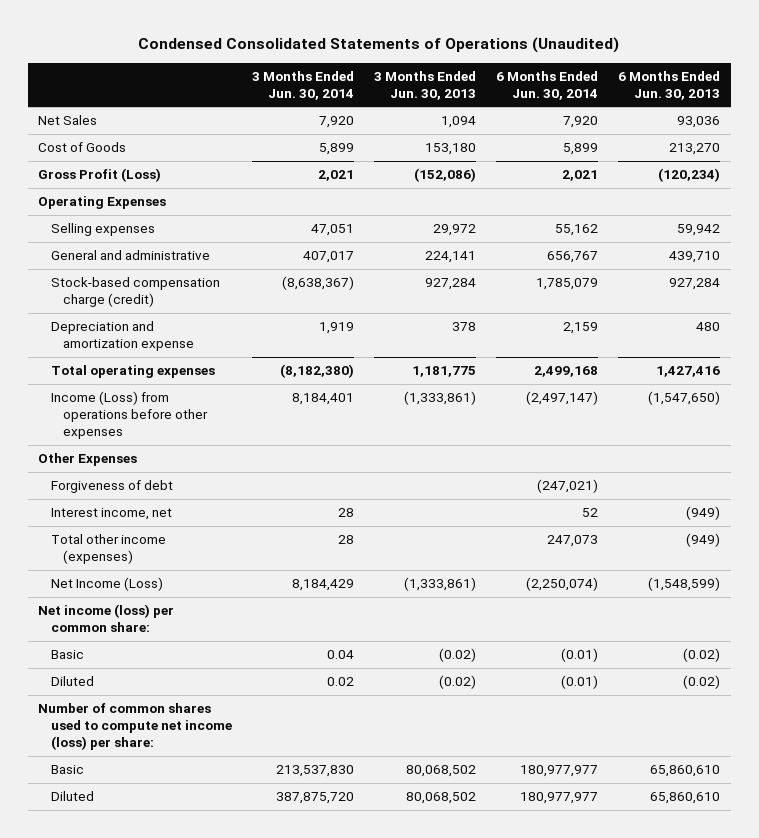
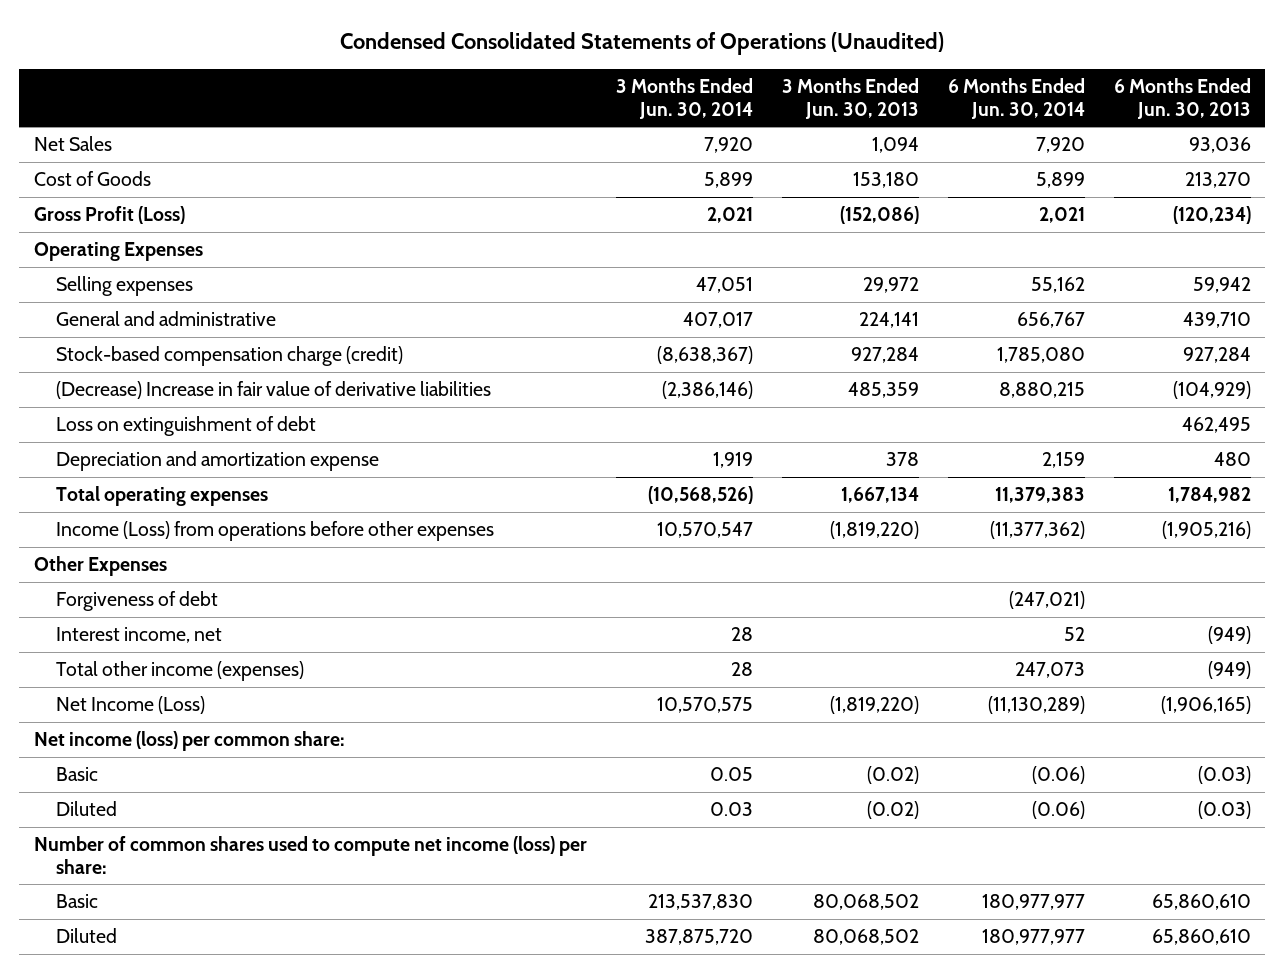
- Stock-based compensation charge (credit) | (8,638,367) | 927,284 | 1,785,079 | 927,284
+ Stock-based compensation charge (credit) | (8,638,367) | 927,284 | 1,785,080 | 927,284
+ (Decrease) Increase in fair value of derivative liabilities | (2,386,146) | 485,359 | 8,880,215 | (104,929)
+ Loss on extinguishment of debt | | | | 462,495
- Total operating expenses | (8,182,380) | 1,181,775 | 2,499,168 | 1,427,416
- Income (Loss) from operations before other expenses | 8,184,401 | (1,333,861) | (2,497,147) | (1,547,650)
+ Total operating expenses | (10,568,526) | 1,667,134 | 11,379,383 | 1,784,982
+ Income (Loss) from operations before other expenses | 10,570,547 | (1,819,220) | (11,377,362) | (1,905,216)
- Net Income (Loss) | 8,184,429 | (1,333,861) | (2,250,074) | (1,548,599)
+ Net Income (Loss) | 10,570,575 | (1,819,220) | (11,130,289) | (1,906,165)
- Basic | 0.04 | (0.02) | (0.01) | (0.02)
- Diluted | 0.02 | (0.02) | (0.01) | (0.02)
+ Basic | 0.05 | (0.02) | (0.06) | (0.03)
+ Diluted | 0.03 | (0.02) | (0.06) | (0.03)

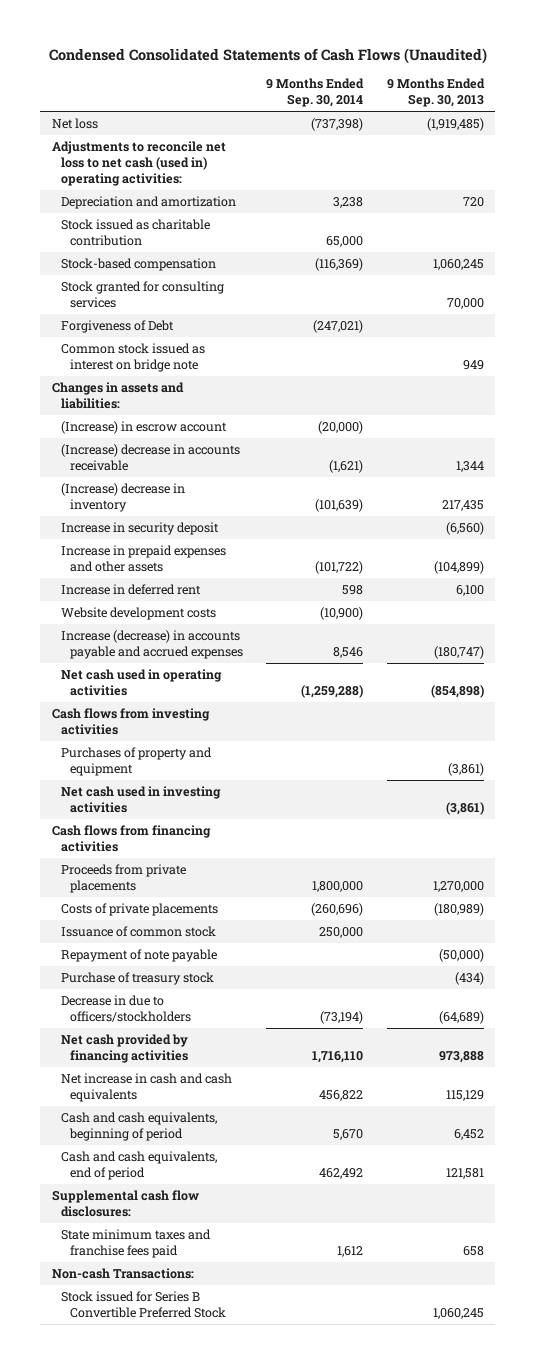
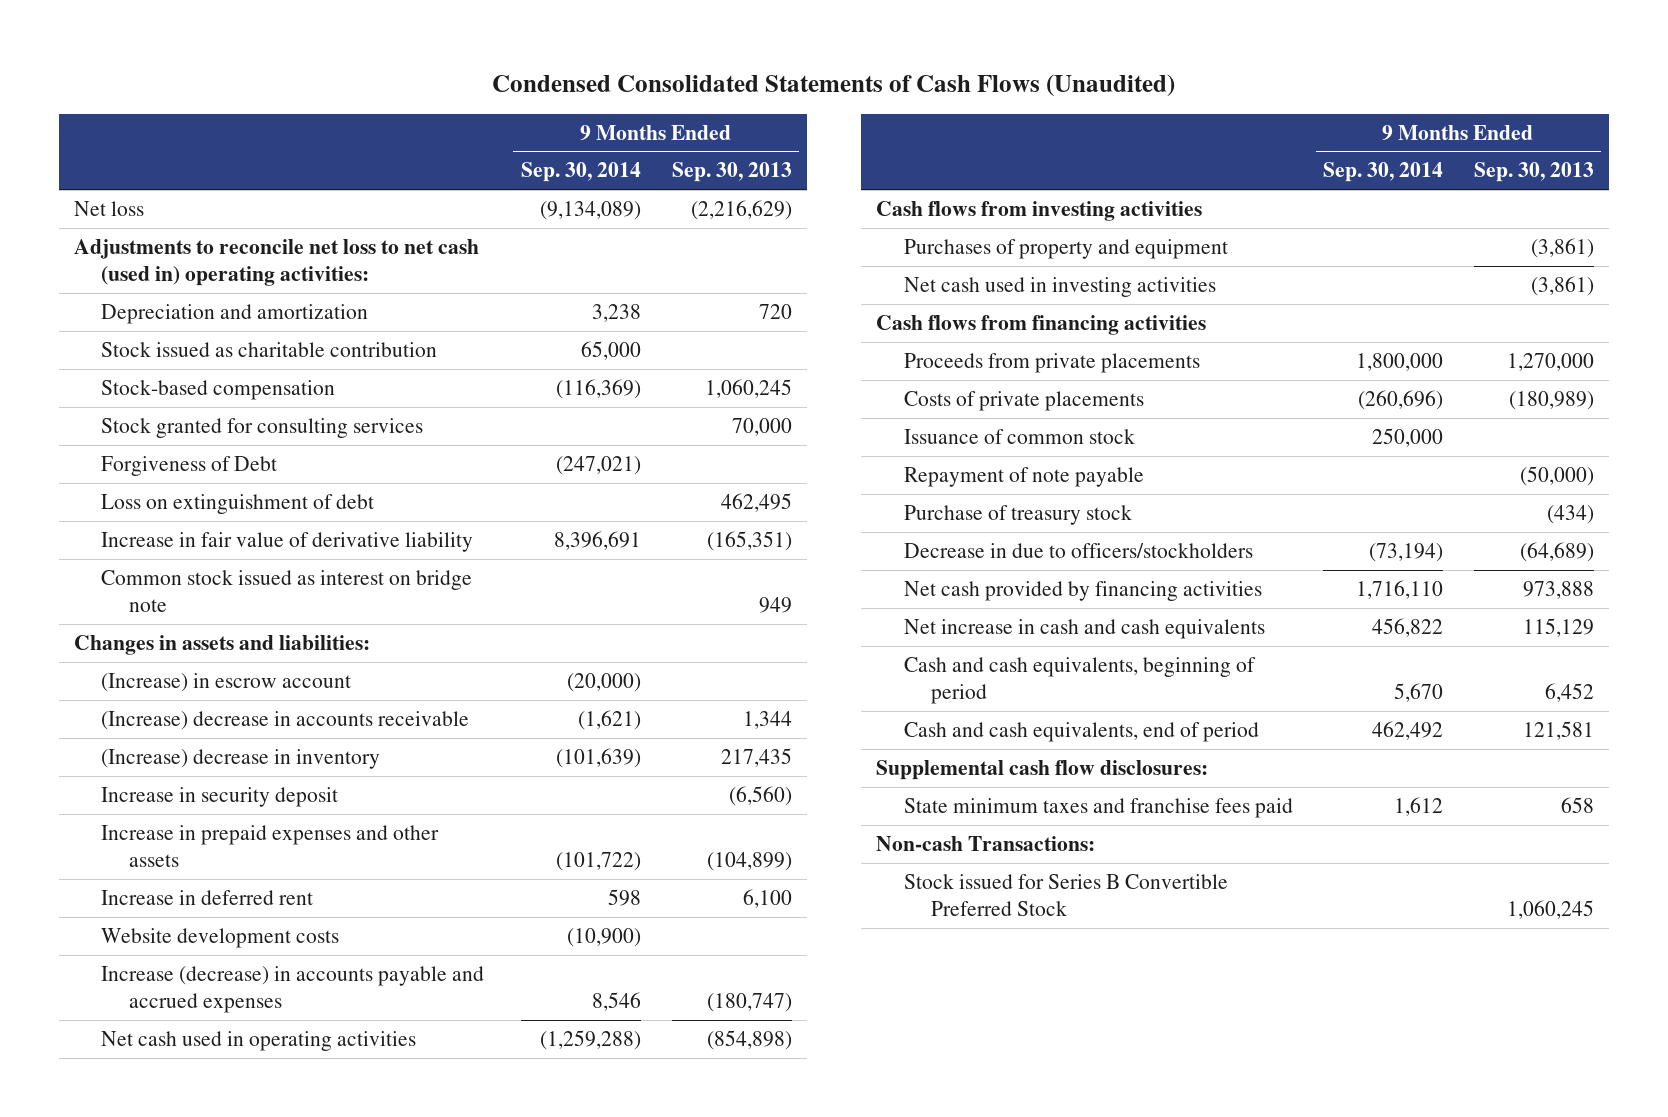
- Net loss | (737,398) | (1,919,485)
+ Net loss | (9,134,089) | (2,216,629)
+ Loss on extinguishment of debt | | 462,495
+ Increase in fair value of derivative liability | 8,396,691 | (165,351)

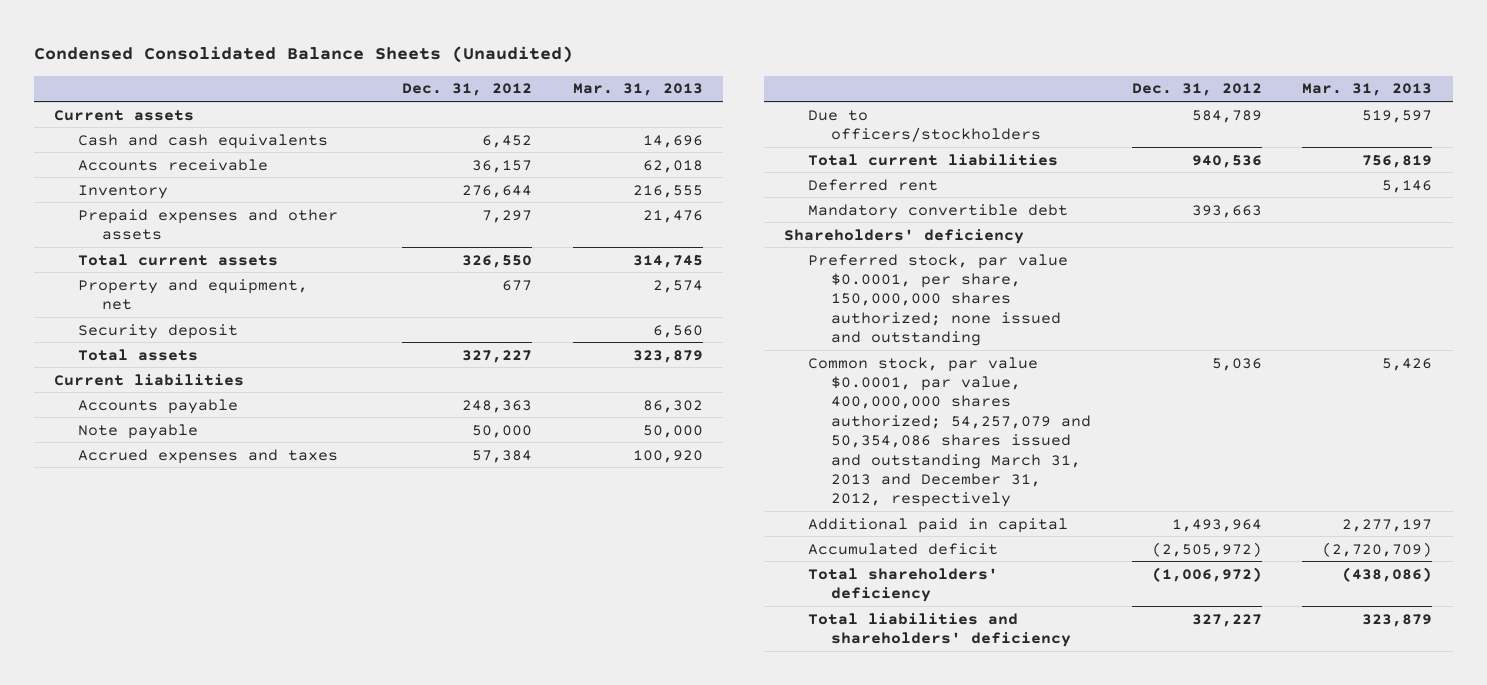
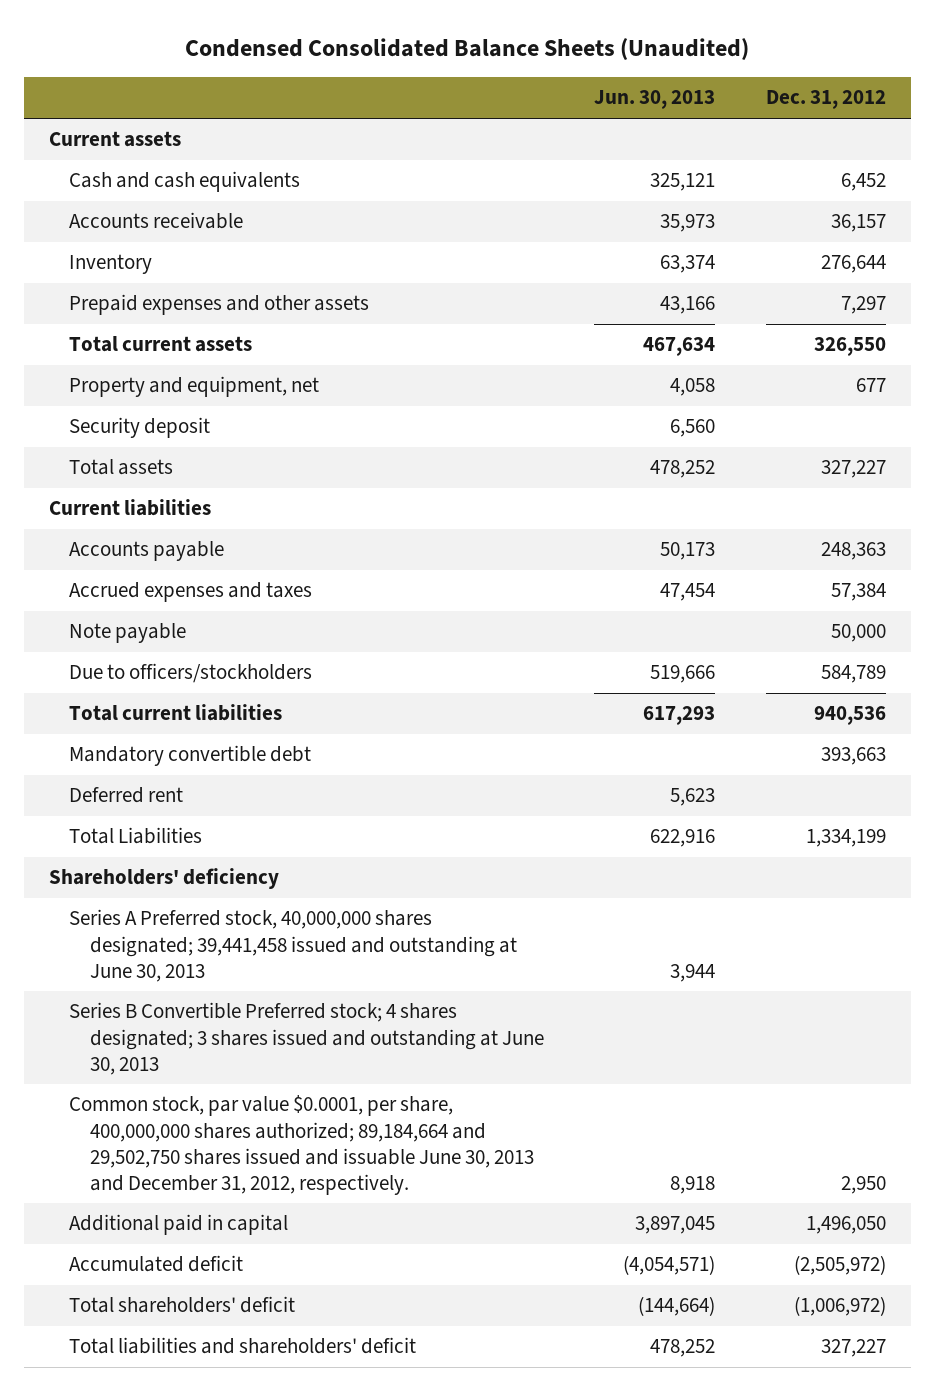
- | Dec. 31, 2012 | Mar. 31, 2013
+ | Jun. 30, 2013 | Dec. 31, 2012
moved down: Note payable | | 50,000
moved down: Deferred rent | 5,623 |
+ Total Liabilities | 622,916 | 1,334,199
- Preferred stock, par value $0.0001, per share, 150,000,000 shares authorized; none issued and outstanding
- Common stock, par value $0.0001, par value, 400,000,000 shares authorized; 54,257,079 and 50,354,086 shares issued and outstanding March 31, 2013 and December 31, 2012, respectively | 5,036 | 5,426
- Additional paid in capital | 1,493,964 | 2,277,197
+ Series A Preferred stock, 40,000,000 shares designated; 39,441,458 issued and outstanding at June 30, 2013 | 3,944 |
+ Series B Convertible Preferred stock; 4 shares designated; 3 shares issued and outstanding at June 30, 2013
+ Common stock, par value $0.0001, per share, 400,000,000 shares authorized; 89,184,664 and 29,502,750 shares issued and issuable June 30, 2013 and December 31, 2012, respectively. | 8,918 | 2,950
+ Additional paid in capital | 3,897,045 | 1,496,050
- Total shareholders' deficiency | (1,006,972) | (438,086)
- Total liabilities and shareholders' deficiency | 327,227 | 323,879
+ Total shareholders' deficit | (144,664) | (1,006,972)
+ Total liabilities and shareholders' deficit | 478,252 | 327,227

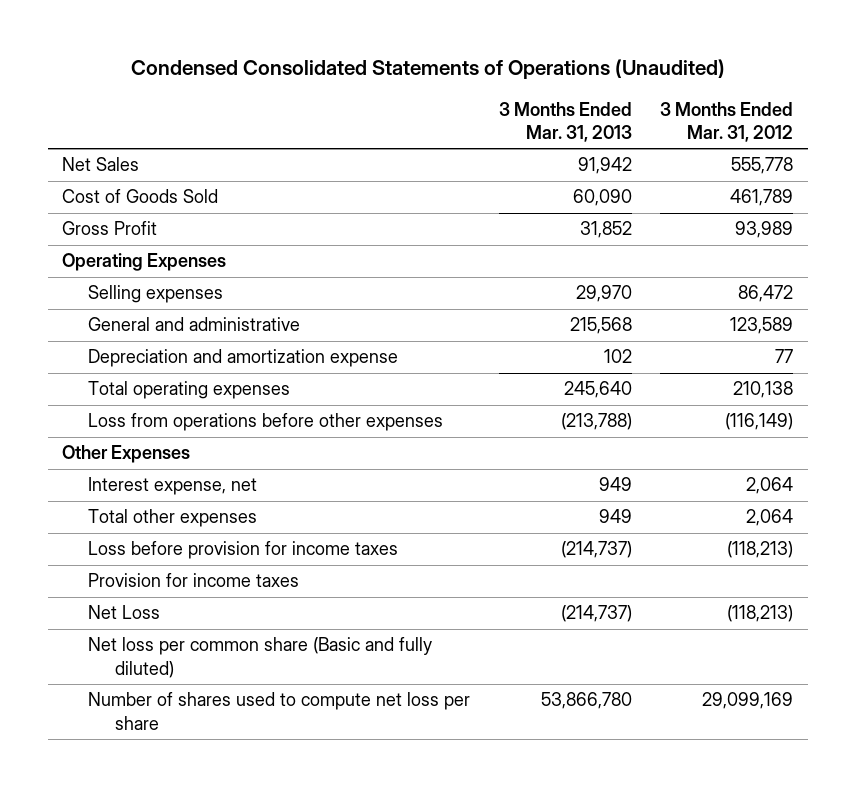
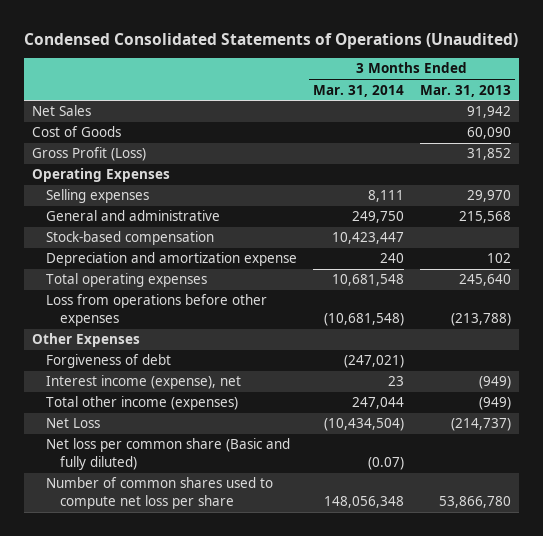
- | 3 Months Ended Mar. 31, 2013 | 3 Months Ended Mar. 31, 2012
+ | 3 Months Ended Mar. 31, 2014 | 3 Months Ended Mar. 31, 2013
- Cost of Goods Sold | 60,090 | 461,789
- Gross Profit | 31,852 | 93,989
+ Cost of Goods | | 60,090
+ Gross Profit (Loss) | | 31,852
+ Stock-based compensation | 10,423,447 |
- Interest expense, net | 949 | 2,064
- Total other expenses | 949 | 2,064
- Loss before provision for income taxes | (214,737) | (118,213)
- Provision for income taxes
+ Forgiveness of debt | (247,021) |
+ Interest income (expense), net | 23 | (949)
+ Total other income (expenses) | 247,044 | (949)
- Number of shares used to compute net loss per share | 53,866,780 | 29,099,169
+ Number of common shares used to compute net loss per share | 148,056,348 | 53,866,780

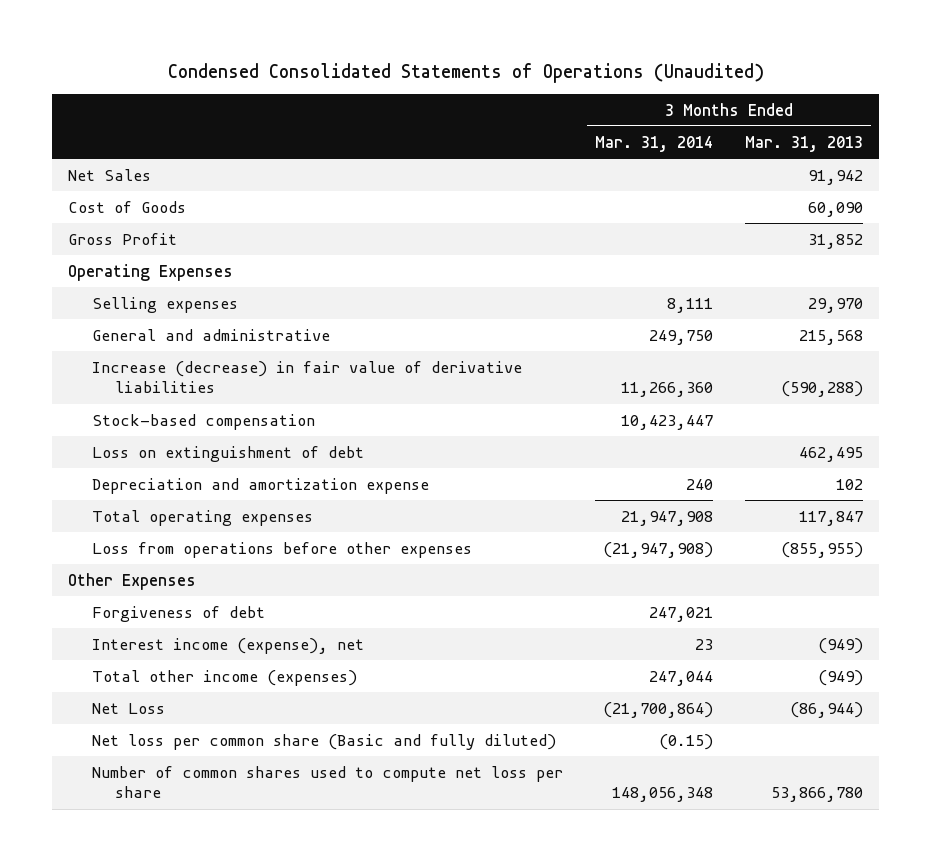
- Gross Profit (Loss) | | 31,852
+ Gross Profit | | 31,852
+ Increase (decrease) in fair value of derivative liabilities | 11,266,360 | (590,288)
+ Loss on extinguishment of debt | | 462,495
- Total operating expenses | 10,681,548 | 245,640
- Loss from operations before other expenses | (10,681,548) | (213,788)
+ Total operating expenses | 21,947,908 | 117,847
+ Loss from operations before other expenses | (21,947,908) | (855,955)
- Forgiveness of debt | (247,021) |
+ Forgiveness of debt | 247,021 |
- Net Loss | (10,434,504) | (214,737)
- Net loss per common share (Basic and fully diluted) | (0.07) |
+ Net Loss | (21,700,864) | (86,944)
+ Net loss per common share (Basic and fully diluted) | (0.15) |

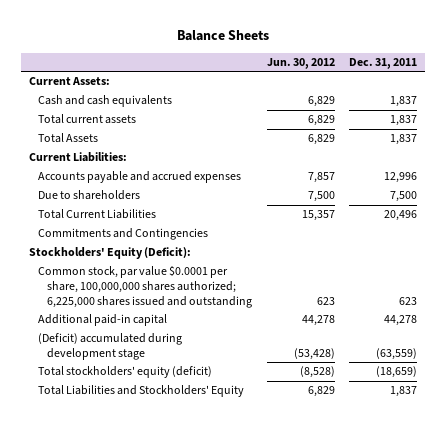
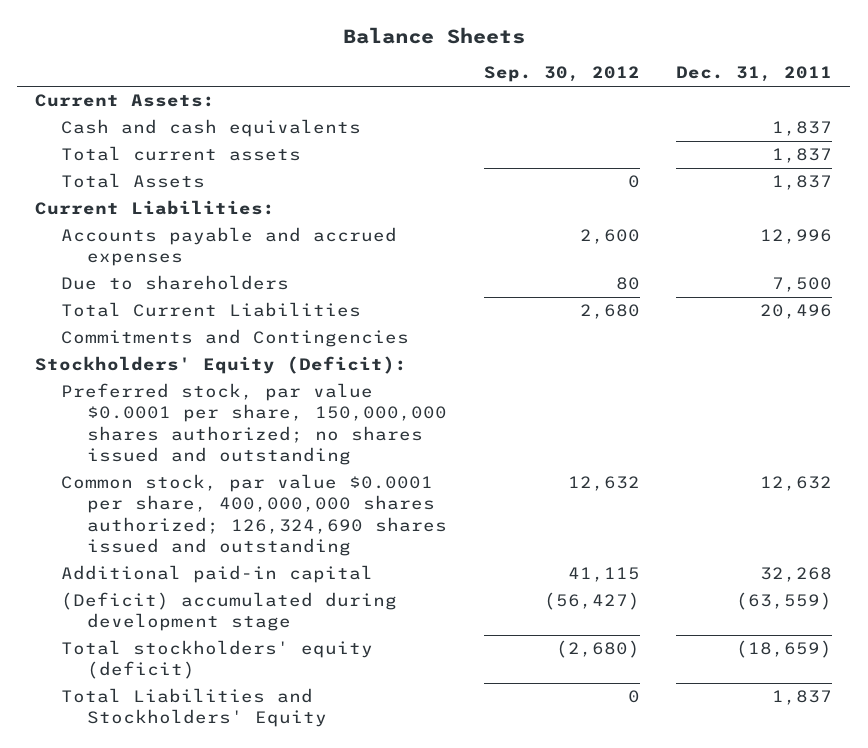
- | Jun. 30, 2012 | Dec. 31, 2011
+ | Sep. 30, 2012 | Dec. 31, 2011
- Common stock, par value $0.0001 per share, 100,000,000 shares authorized; 6,225,000 shares issued and outstanding | 623 | 623
- Additional paid-in capital | 44,278 | 44,278
+ Preferred stock, par value $0.0001 per share, 150,000,000 shares authorized; no shares issued and outstanding
+ Common stock, par value $0.0001 per share, 400,000,000 shares authorized; 126,324,690 shares issued and outstanding | 12,632 | 12,632
+ Additional paid-in capital | 41,115 | 32,268

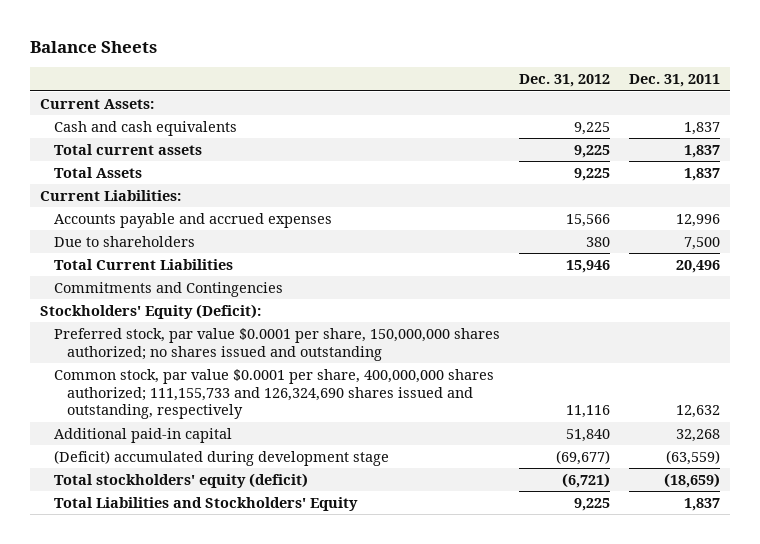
- | Sep. 30, 2012 | Dec. 31, 2011
+ | Dec. 31, 2012 | Dec. 31, 2011
- Common stock, par value $0.0001 per share, 400,000,000 shares authorized; 126,324,690 shares issued and outstanding | 12,632 | 12,632
+ Common stock, par value $0.0001 per share, 400,000,000 shares authorized; 111,155,733 and 126,324,690 shares issued and outstanding, respectively | 11,116 | 12,632

